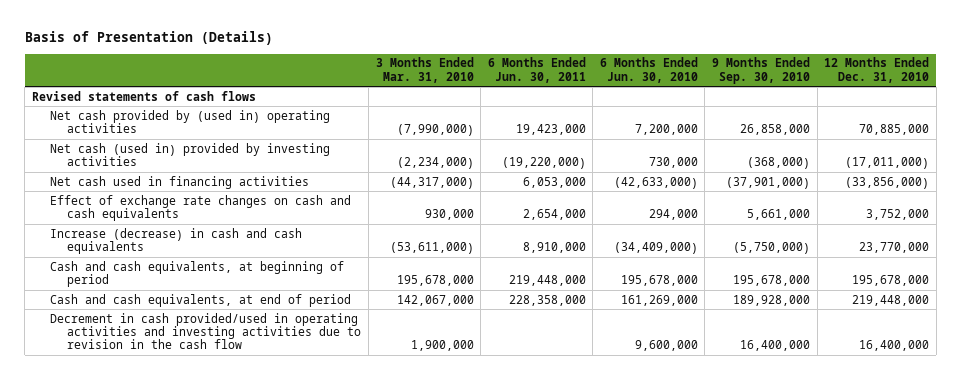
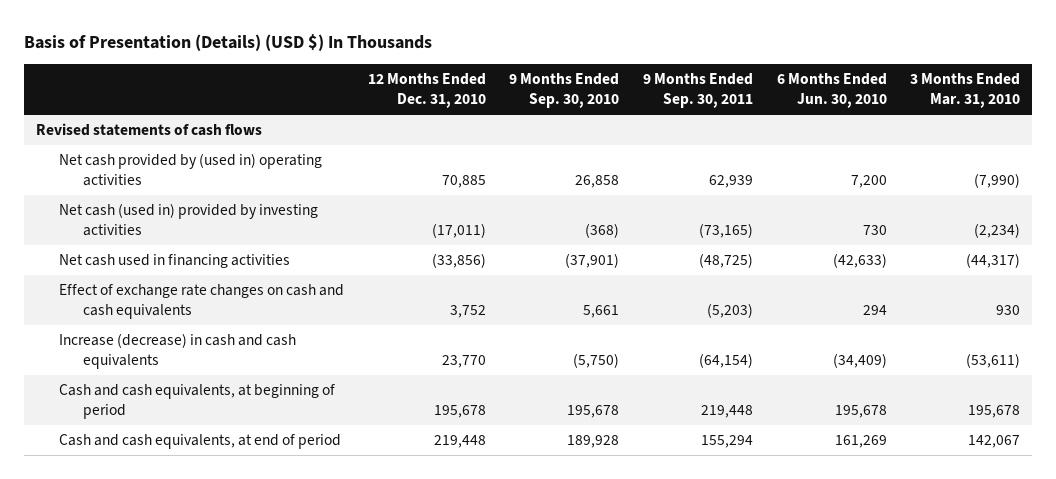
- Basis of Presentation (Details)
+ Basis of Presentation (Details) (USD $) In Thousands
- | 3 Months Ended Mar. 31, 2010 | 6 Months Ended Jun. 30, 2011 | 6 Months Ended Jun. 30, 2010 | 9 Months Ended Sep. 30, 2010 | 12 Months Ended Dec. 31, 2010
+ | 12 Months Ended Dec. 31, 2010 | 9 Months Ended Sep. 30, 2010 | 9 Months Ended Sep. 30, 2011 | 6 Months Ended Jun. 30, 2010 | 3 Months Ended Mar. 31, 2010
- Net cash provided by (used in) operating activities | (7,990,000) | 19,423,000 | 7,200,000 | 26,858,000 | 70,885,000
- Net cash (used in) provided by investing activities | (2,234,000) | (19,220,000) | 730,000 | (368,000) | (17,011,000)
- Net cash used in financing activities | (44,317,000) | 6,053,000 | (42,633,000) | (37,901,000) | (33,856,000)
- Effect of exchange rate changes on cash and cash equivalents | 930,000 | 2,654,000 | 294,000 | 5,661,000 | 3,752,000
- Increase (decrease) in cash and cash equivalents | (53,611,000) | 8,910,000 | (34,409,000) | (5,750,000) | 23,770,000
- Cash and cash equivalents, at beginning of period | 195,678,000 | 219,448,000 | 195,678,000 | 195,678,000 | 195,678,000
- Cash and cash equivalents, at end of period | 142,067,000 | 228,358,000 | 161,269,000 | 189,928,000 | 219,448,000
- Decrement in cash provided/used in operating activities and investing activities due to revision in the cash flow | 1,900,000 | | 9,600,000 | 16,400,000 | 16,400,000
+ Net cash provided by (used in) operating activities | 70,885 | 26,858 | 62,939 | 7,200 | (7,990)
+ Net cash (used in) provided by investing activities | (17,011) | (368) | (73,165) | 730 | (2,234)
+ Net cash used in financing activities | (33,856) | (37,901) | (48,725) | (42,633) | (44,317)
+ Effect of exchange rate changes on cash and cash equivalents | 3,752 | 5,661 | (5,203) | 294 | 930
+ Increase (decrease) in cash and cash equivalents | 23,770 | (5,750) | (64,154) | (34,409) | (53,611)
+ Cash and cash equivalents, at beginning of period | 195,678 | 195,678 | 219,448 | 195,678 | 195,678
+ Cash and cash equivalents, at end of period | 219,448 | 189,928 | 155,294 | 161,269 | 142,067

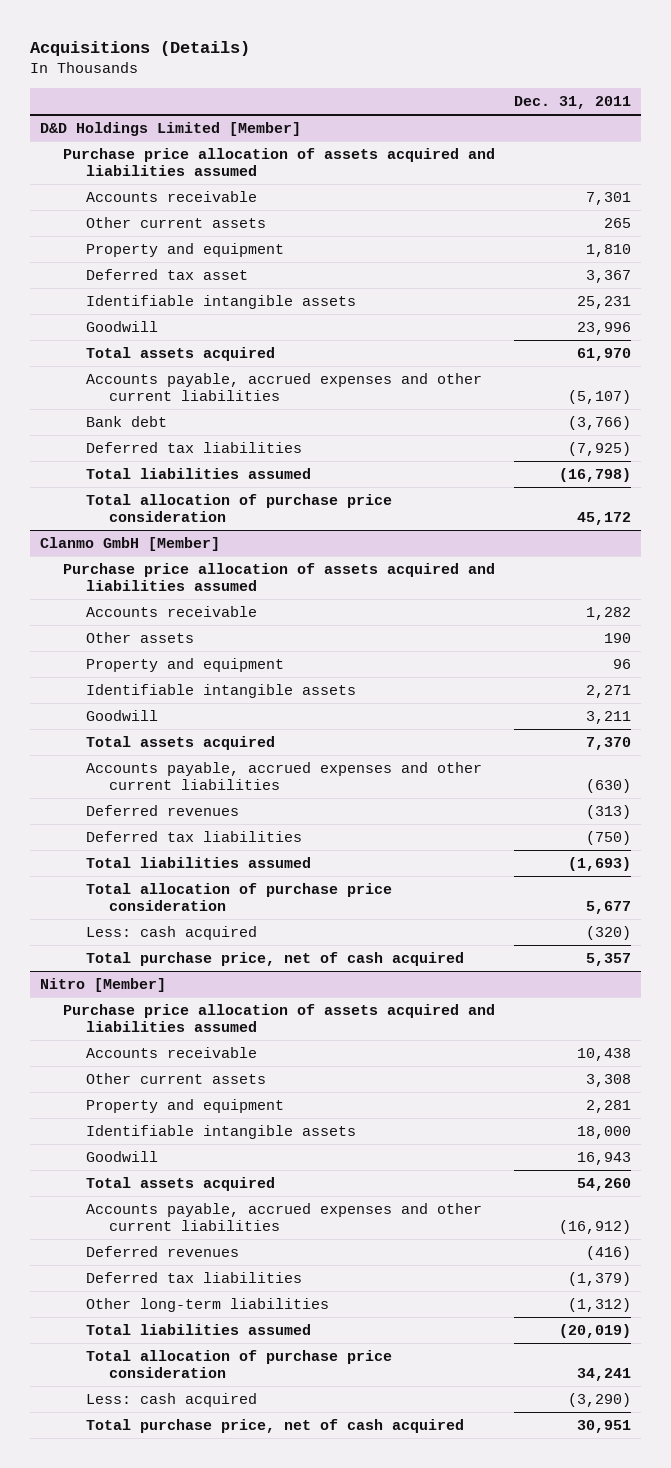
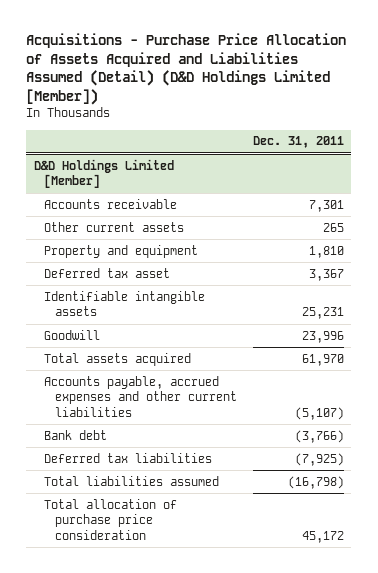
- Acquisitions (Details)
+ Acquisitions - Purchase Price Allocation of Assets Acquired and Liabilities Assumed (Detail) (D&D Holdings Limited [Member])
@ D&D Holdings Limited [Member]
- Purchase price allocation of assets acquired and liabilities assumed
- Clanmo GmbH [Member]
- Purchase price allocation of assets acquired and liabilities assumed
- Accounts receivable | 1,282
- Other assets | 190
- Property and equipment | 96
- Identifiable intangible assets | 2,271
- Goodwill | 3,211
- Total assets acquired | 7,370
- Accounts payable, accrued expenses and other current liabilities | (630)
- Deferred revenues | (313)
- Deferred tax liabilities | (750)
- Total liabilities assumed | (1,693)
- Total allocation of purchase price consideration | 5,677
- Less: cash acquired | (320)
- Total purchase price, net of cash acquired | 5,357
- Nitro [Member]
- Purchase price allocation of assets acquired and liabilities assumed
- Accounts receivable | 10,438
- Other current assets | 3,308
- Property and equipment | 2,281
- Identifiable intangible assets | 18,000
- Goodwill | 16,943
- Total assets acquired | 54,260
- Accounts payable, accrued expenses and other current liabilities | (16,912)
- Deferred revenues | (416)
- Deferred tax liabilities | (1,379)
- Other long-term liabilities | (1,312)
- Total liabilities assumed | (20,019)
- Total allocation of purchase price consideration | 34,241
- Less: cash acquired | (3,290)
- Total purchase price, net of cash acquired | 30,951

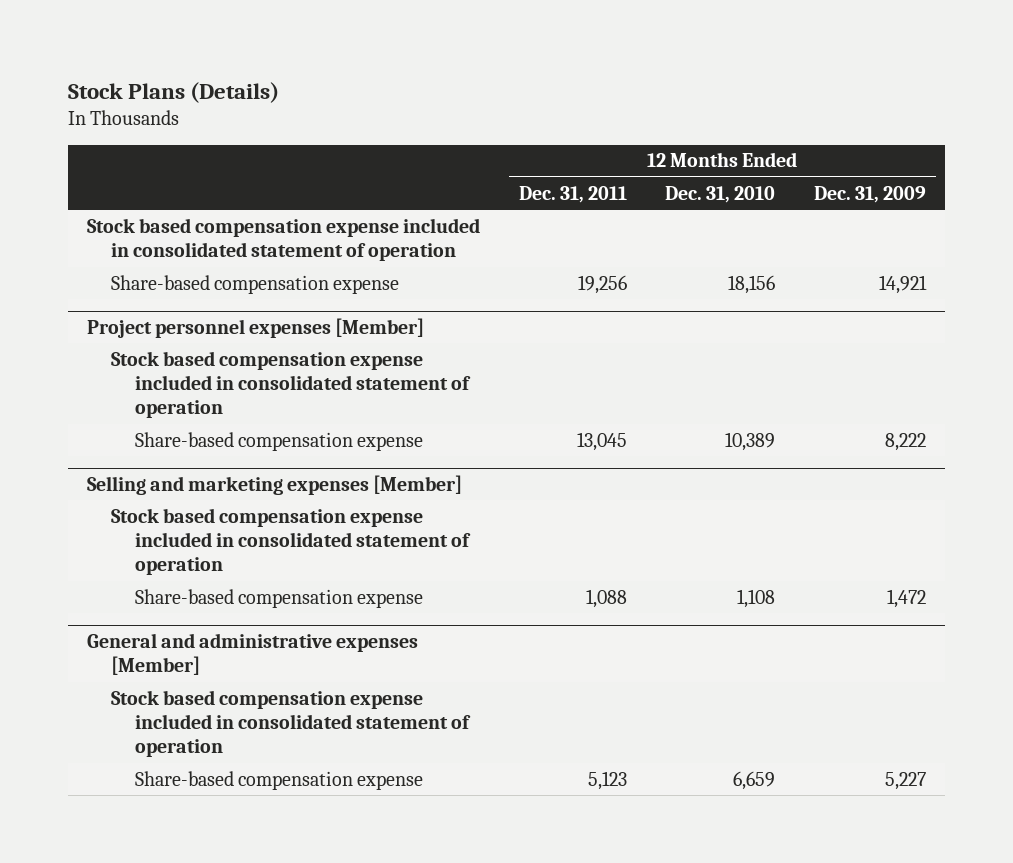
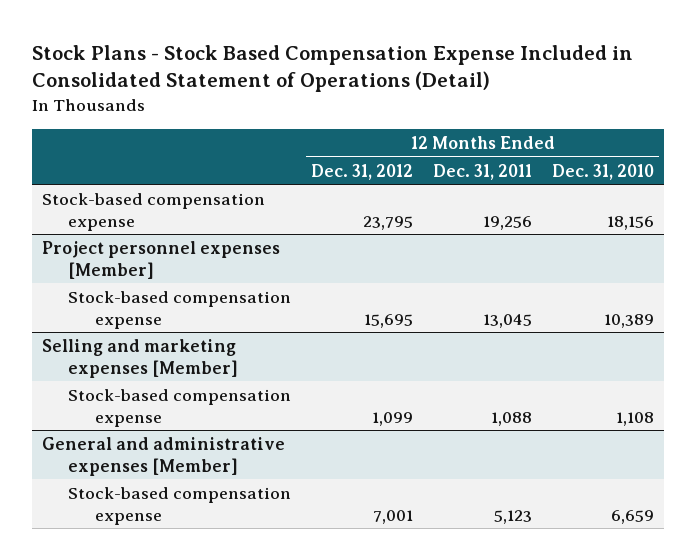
- Stock Plans (Details)
+ Stock Plans - Stock Based Compensation Expense Included in Consolidated Statement of Operations (Detail)
- | 12 Months Ended Dec. 31, 2011 | 12 Months Ended Dec. 31, 2010 | 12 Months Ended Dec. 31, 2009
+ | 12 Months Ended Dec. 31, 2012 | 12 Months Ended Dec. 31, 2011 | 12 Months Ended Dec. 31, 2010
- Stock based compensation expense included in consolidated statement of operation
- Share-based compensation expense | 19,256 | 18,156 | 14,921
+ Stock-based compensation expense | 23,795 | 19,256 | 18,156
@ Project personnel expenses [Member]
- Stock based compensation expense included in consolidated statement of operation
- Share-based compensation expense | 13,045 | 10,389 | 8,222
+ Stock-based compensation expense | 15,695 | 13,045 | 10,389
@ Selling and marketing expenses [Member]
- Stock based compensation expense included in consolidated statement of operation
- Share-based compensation expense | 1,088 | 1,108 | 1,472
+ Stock-based compensation expense | 1,099 | 1,088 | 1,108
@ General and administrative expenses [Member]
- Stock based compensation expense included in consolidated statement of operation
- Share-based compensation expense | 5,123 | 6,659 | 5,227
+ Stock-based compensation expense | 7,001 | 5,123 | 6,659

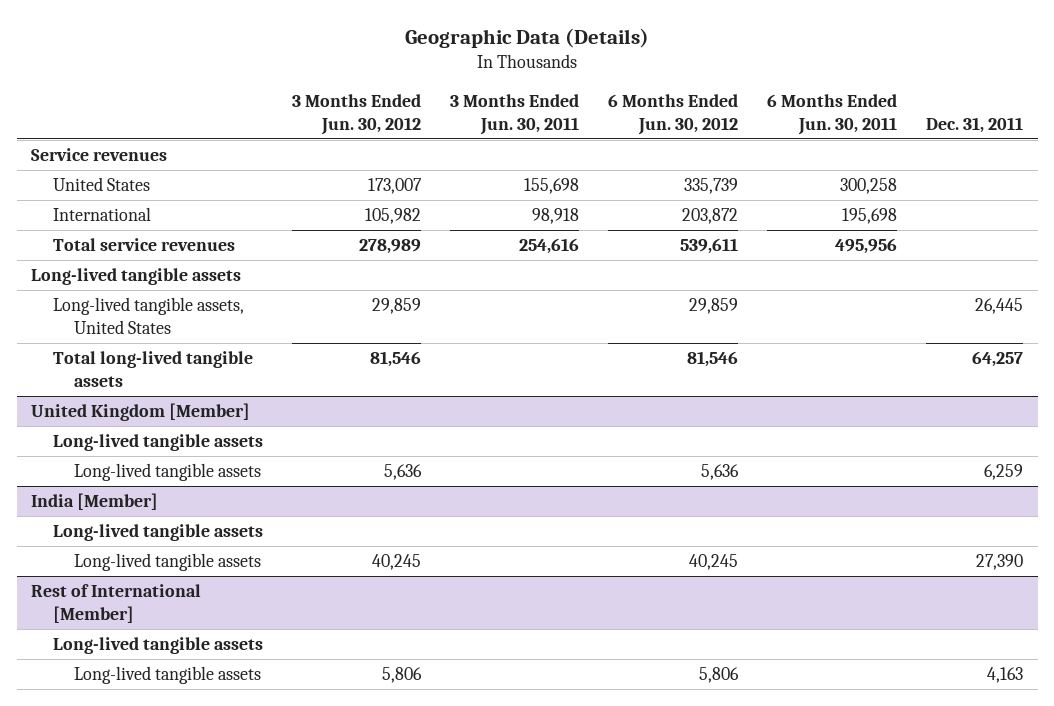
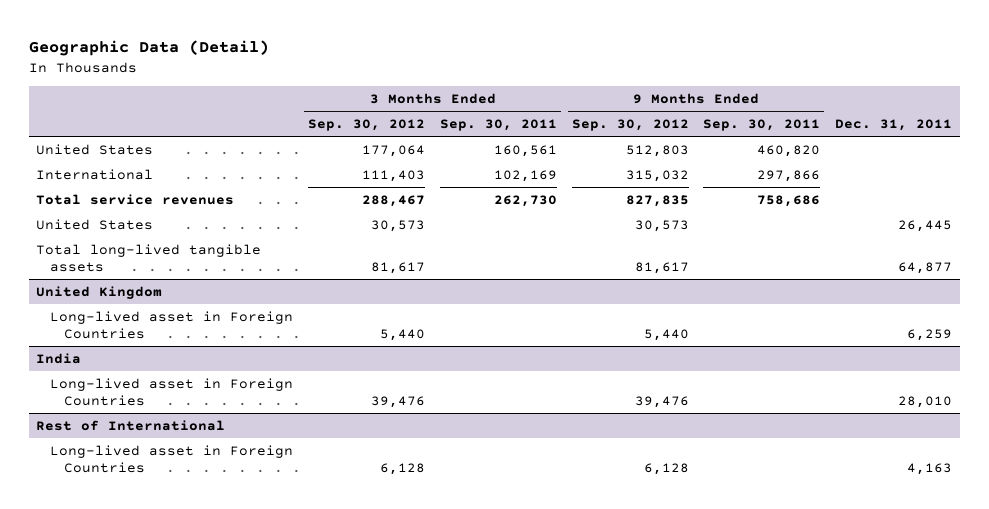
- Geographic Data (Details)
+ Geographic Data (Detail)
- | 3 Months Ended Jun. 30, 2012 | 3 Months Ended Jun. 30, 2011 | 6 Months Ended Jun. 30, 2012 | 6 Months Ended Jun. 30, 2011 | Dec. 31, 2011
+ | 3 Months Ended Sep. 30, 2012 | 3 Months Ended Sep. 30, 2011 | 9 Months Ended Sep. 30, 2012 | 9 Months Ended Sep. 30, 2011 | Dec. 31, 2011
- Service revenues
- Long-lived tangible assets
- Long-lived tangible assets, United States | 29,859 | | 29,859 | | 26,445
- Total long-lived tangible assets | 81,546 | | 81,546 | | 64,257
- United Kingdom [Member]
- Long-lived tangible assets
- Long-lived tangible assets | 5,636 | | 5,636 | | 6,259
- India [Member]
- Long-lived tangible assets
- Long-lived tangible assets | 40,245 | | 40,245 | | 27,390
- Rest of International [Member]
- Long-lived tangible assets
- Long-lived tangible assets | 5,806 | | 5,806 | | 4,163
+ United States | 30,573 | | 30,573 | | 26,445
+ Total long-lived tangible assets | 81,617 | | 81,617 | | 64,877
+ United Kingdom
+ Long-lived asset in Foreign Countries | 5,440 | | 5,440 | | 6,259
+ India
+ Long-lived asset in Foreign Countries | 39,476 | | 39,476 | | 28,010
+ Rest of International
+ Long-lived asset in Foreign Countries | 6,128 | | 6,128 | | 4,163

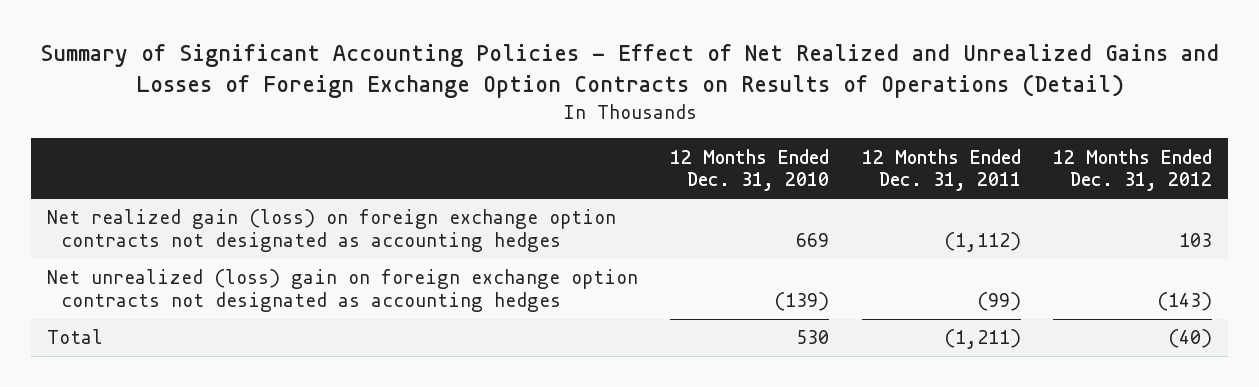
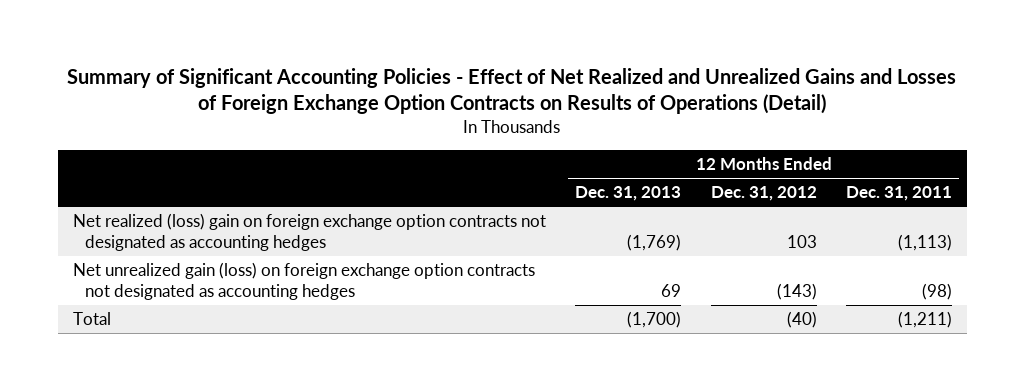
- | 12 Months Ended Dec. 31, 2010 | 12 Months Ended Dec. 31, 2011 | 12 Months Ended Dec. 31, 2012
+ | 12 Months Ended Dec. 31, 2013 | 12 Months Ended Dec. 31, 2012 | 12 Months Ended Dec. 31, 2011
- Net realized gain (loss) on foreign exchange option contracts not designated as accounting hedges | 669 | (1,112) | 103
- Net unrealized (loss) gain on foreign exchange option contracts not designated as accounting hedges | (139) | (99) | (143)
+ Net realized (loss) gain on foreign exchange option contracts not designated as accounting hedges | (1,769) | 103 | (1,113)
+ Net unrealized gain (loss) on foreign exchange option contracts not designated as accounting hedges | 69 | (143) | (98)

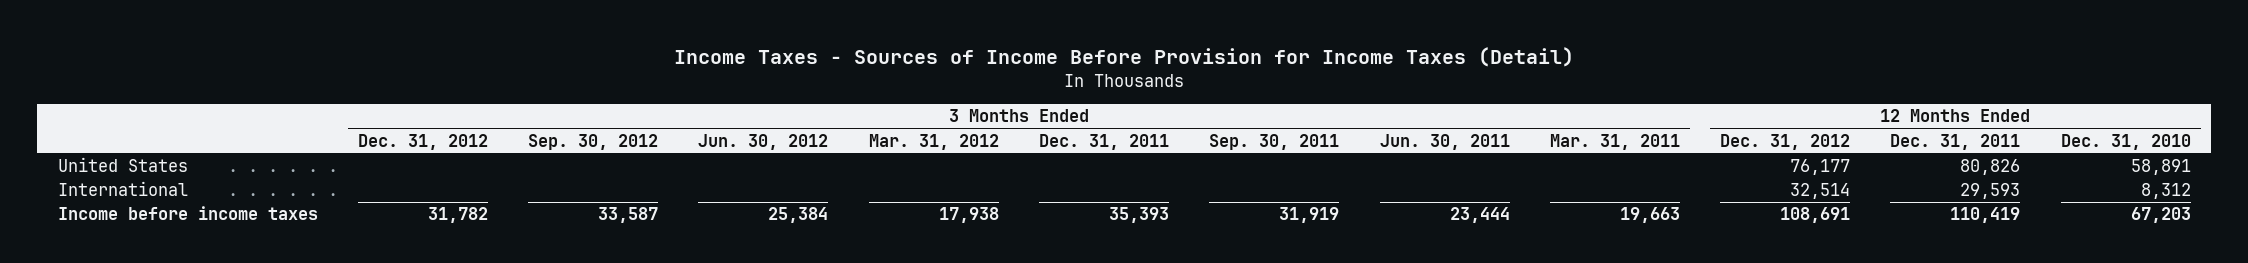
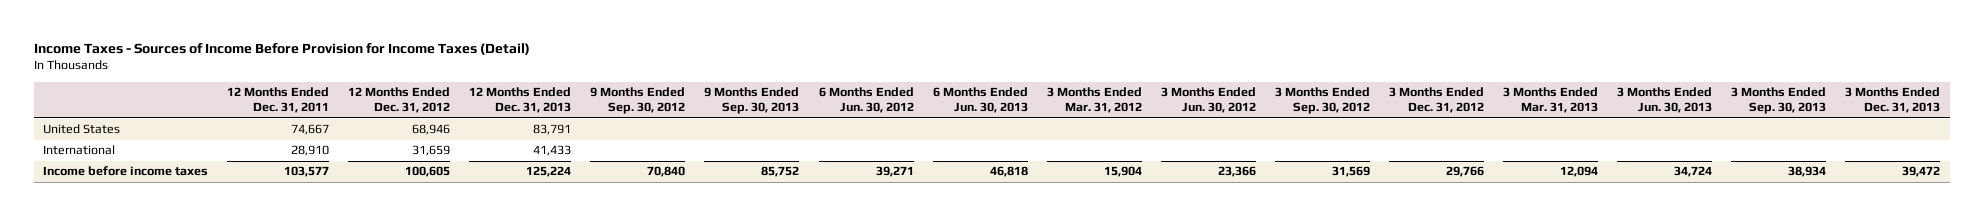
- | 3 Months Ended Dec. 31, 2012 | 3 Months Ended Sep. 30, 2012 | 3 Months Ended Jun. 30, 2012 | 3 Months Ended Mar. 31, 2012 | 3 Months Ended Dec. 31, 2011 | 3 Months Ended Sep. 30, 2011 | 3 Months Ended Jun. 30, 2011 | 3 Months Ended Mar. 31, 2011 | 12 Months Ended Dec. 31, 2012 | 12 Months Ended Dec. 31, 2011 | 12 Months Ended Dec. 31, 2010
+ | 12 Months Ended Dec. 31, 2011 | 12 Months Ended Dec. 31, 2012 | 12 Months Ended Dec. 31, 2013 | 9 Months Ended Sep. 30, 2012 | 9 Months Ended Sep. 30, 2013 | 6 Months Ended Jun. 30, 2012 | 6 Months Ended Jun. 30, 2013 | 3 Months Ended Mar. 31, 2012 | 3 Months Ended Jun. 30, 2012 | 3 Months Ended Sep. 30, 2012 | 3 Months Ended Dec. 31, 2012 | 3 Months Ended Mar. 31, 2013 | 3 Months Ended Jun. 30, 2013 | 3 Months Ended Sep. 30, 2013 | 3 Months Ended Dec. 31, 2013
- United States | | | | | | | | | 76,177 | 80,826 | 58,891
- International | | | | | | | | | 32,514 | 29,593 | 8,312
- Income before income taxes | 31,782 | 33,587 | 25,384 | 17,938 | 35,393 | 31,919 | 23,444 | 19,663 | 108,691 | 110,419 | 67,203
+ United States | 74,667 | 68,946 | 83,791 | | | | | | | | | | | |
+ International | 28,910 | 31,659 | 41,433 | | | | | | | | | | | |
+ Income before income taxes | 103,577 | 100,605 | 125,224 | 70,840 | 85,752 | 39,271 | 46,818 | 15,904 | 23,366 | 31,569 | 29,766 | 12,094 | 34,724 | 38,934 | 39,472

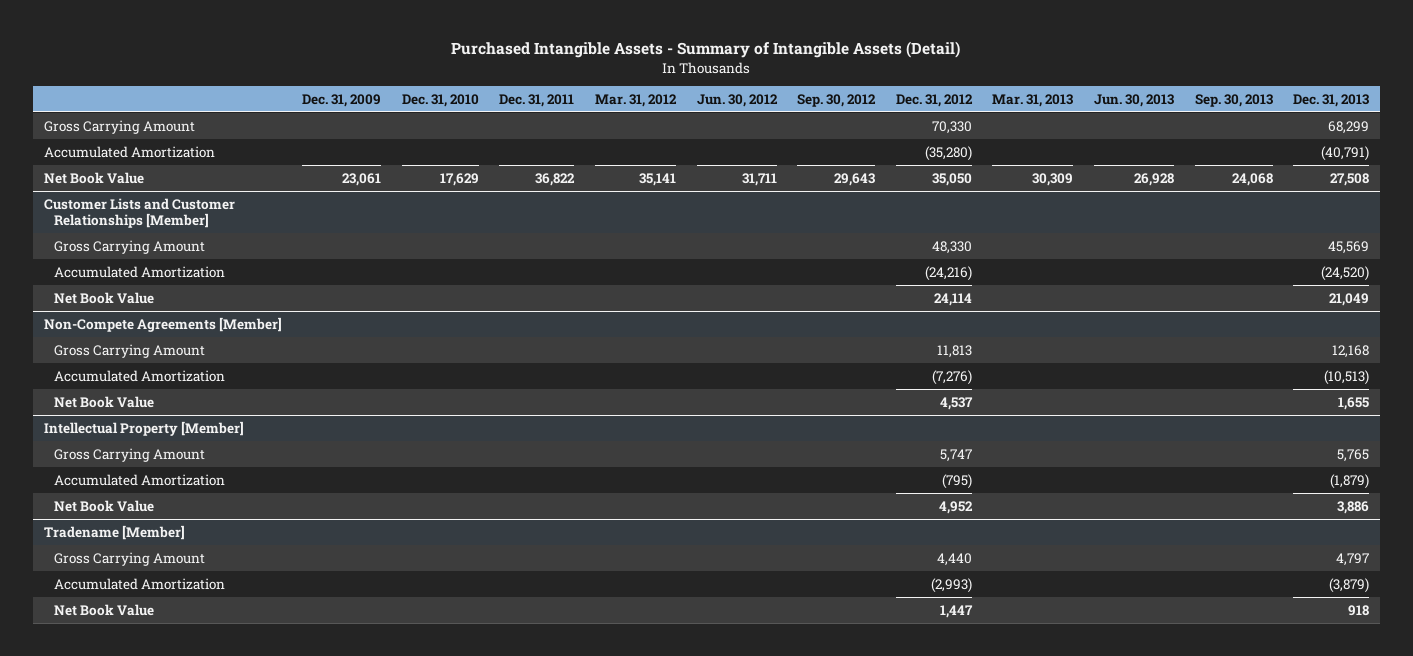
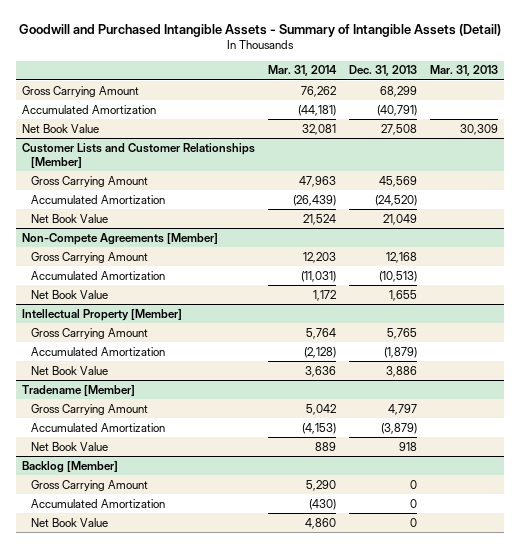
- Purchased Intangible Assets - Summary of Intangible Assets (Detail)
+ Goodwill and Purchased Intangible Assets - Summary of Intangible Assets (Detail)
- | Dec. 31, 2009 | Dec. 31, 2010 | Dec. 31, 2011 | Mar. 31, 2012 | Jun. 30, 2012 | Sep. 30, 2012 | Dec. 31, 2012 | Mar. 31, 2013 | Jun. 30, 2013 | Sep. 30, 2013 | Dec. 31, 2013
+ | Mar. 31, 2014 | Dec. 31, 2013 | Mar. 31, 2013
+ Backlog [Member]
+ Gross Carrying Amount | 5,290 | 0 |
+ Accumulated Amortization | (430) | 0 |
+ Net Book Value | 4,860 | 0 |

